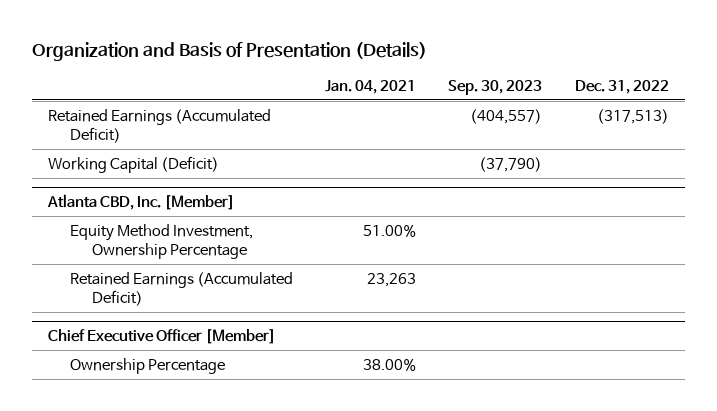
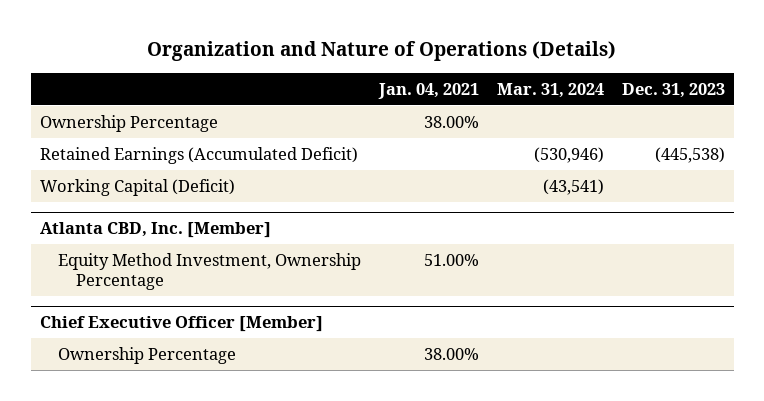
- Organization and Basis of Presentation (Details)
+ Organization and Nature of Operations (Details)
- | Jan. 04, 2021 | Sep. 30, 2023 | Dec. 31, 2022
+ | Jan. 04, 2021 | Mar. 31, 2024 | Dec. 31, 2023
+ Ownership Percentage | 38.00% | |
@ Atlanta CBD, Inc. [Member]
- Retained Earnings (Accumulated Deficit) | 23,263 | |

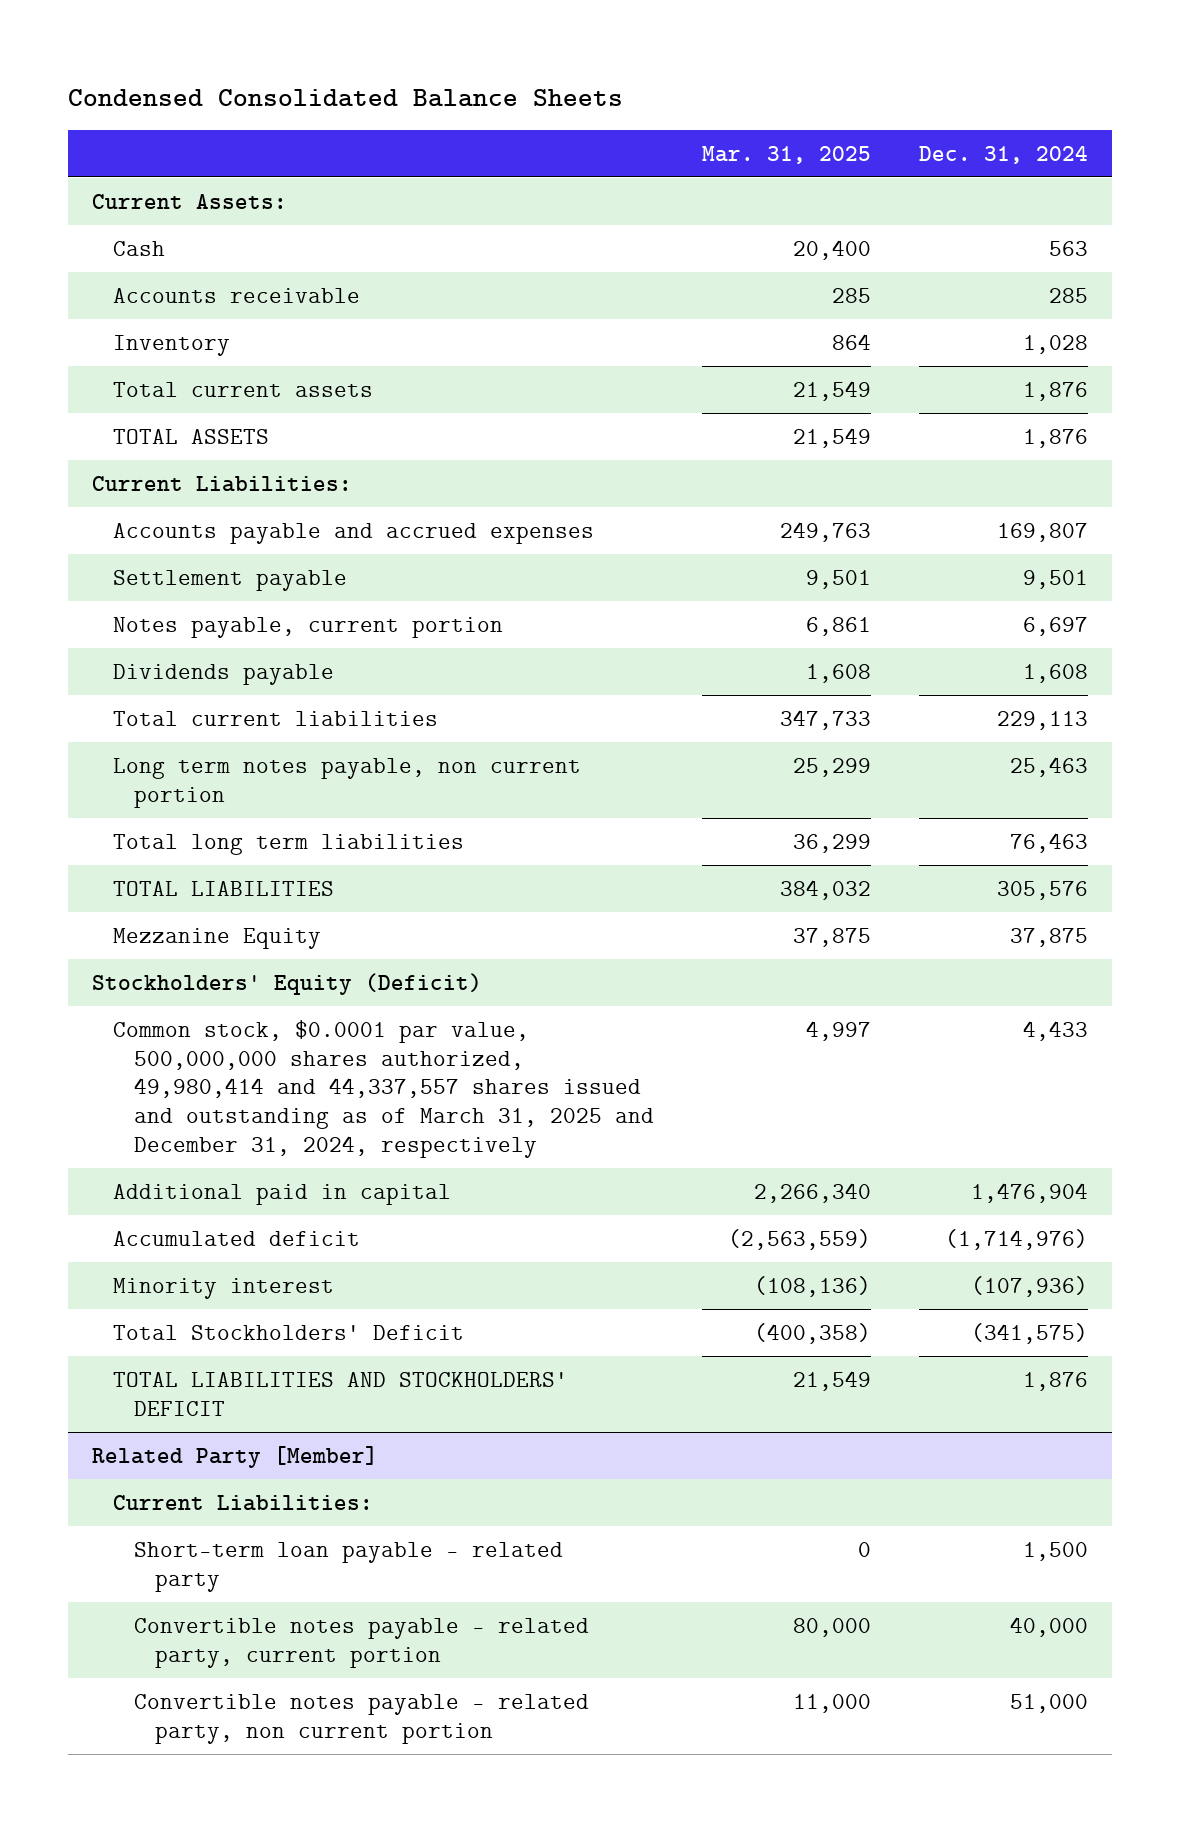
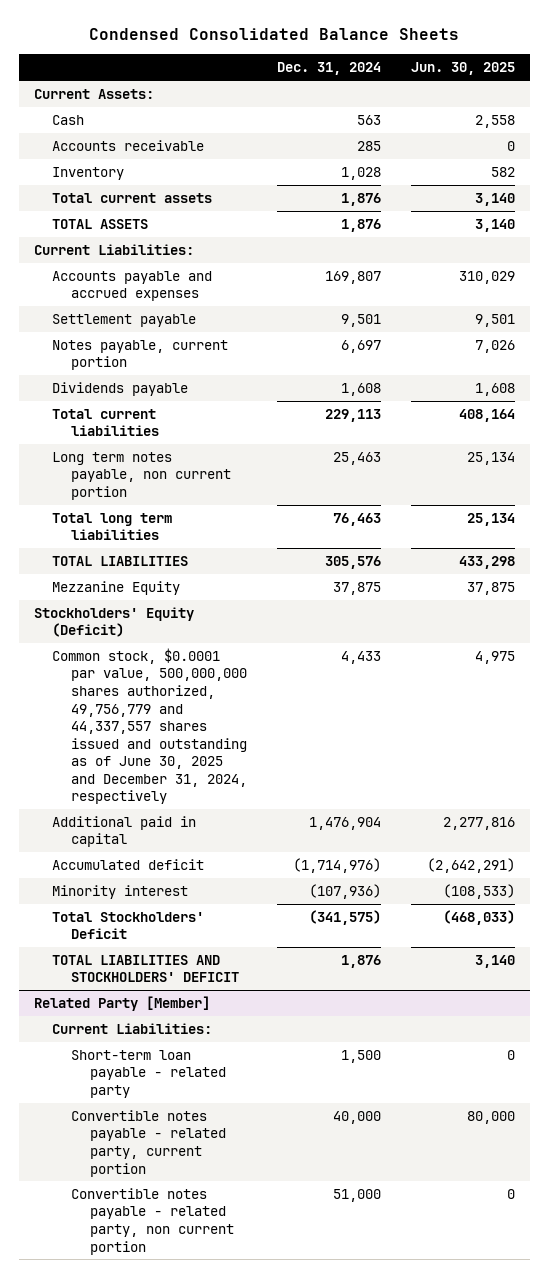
- | Mar. 31, 2025 | Dec. 31, 2024
+ | Dec. 31, 2024 | Jun. 30, 2025
- Common stock, $0.0001 par value, 500,000,000 shares authorized, 49,980,414 and 44,337,557 shares issued and outstanding as of March 31, 2025 and December 31, 2024, respectively | 4,997 | 4,433
+ Common stock, $0.0001 par value, 500,000,000 shares authorized, 49,756,779 and 44,337,557 shares issued and outstanding as of June 30, 2025 and December 31, 2024, respectively | 4,433 | 4,975

